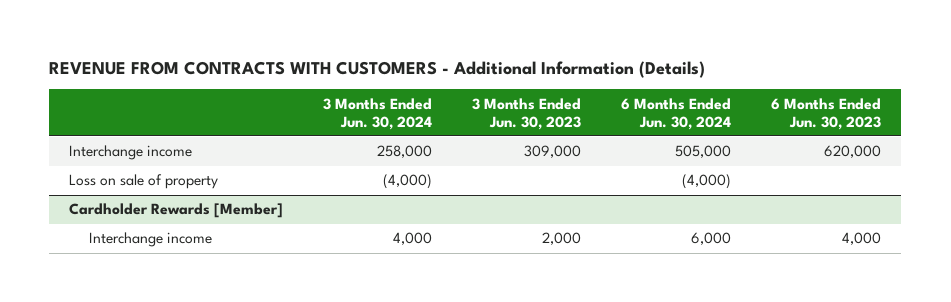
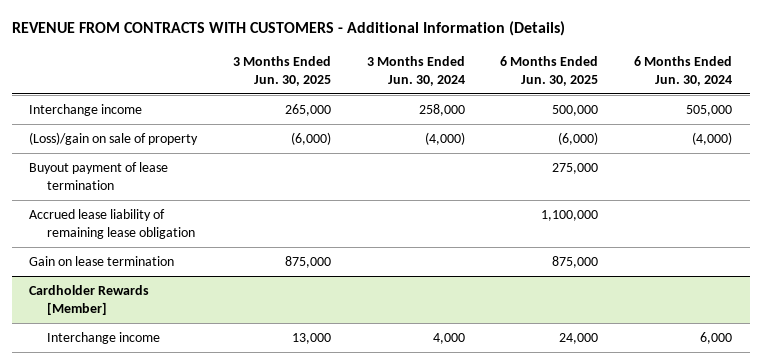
- | 3 Months Ended Jun. 30, 2024 | 3 Months Ended Jun. 30, 2023 | 6 Months Ended Jun. 30, 2024 | 6 Months Ended Jun. 30, 2023
+ | 3 Months Ended Jun. 30, 2025 | 3 Months Ended Jun. 30, 2024 | 6 Months Ended Jun. 30, 2025 | 6 Months Ended Jun. 30, 2024
- Loss on sale of property | (4,000) | | (4,000) |
+ (Loss)/gain on sale of property | (6,000) | (4,000) | (6,000) | (4,000)
+ Buyout payment of lease termination | | | 275,000 |
+ Accrued lease liability of remaining lease obligation | | | 1,100,000 |
+ Gain on lease termination | 875,000 | | 875,000 |

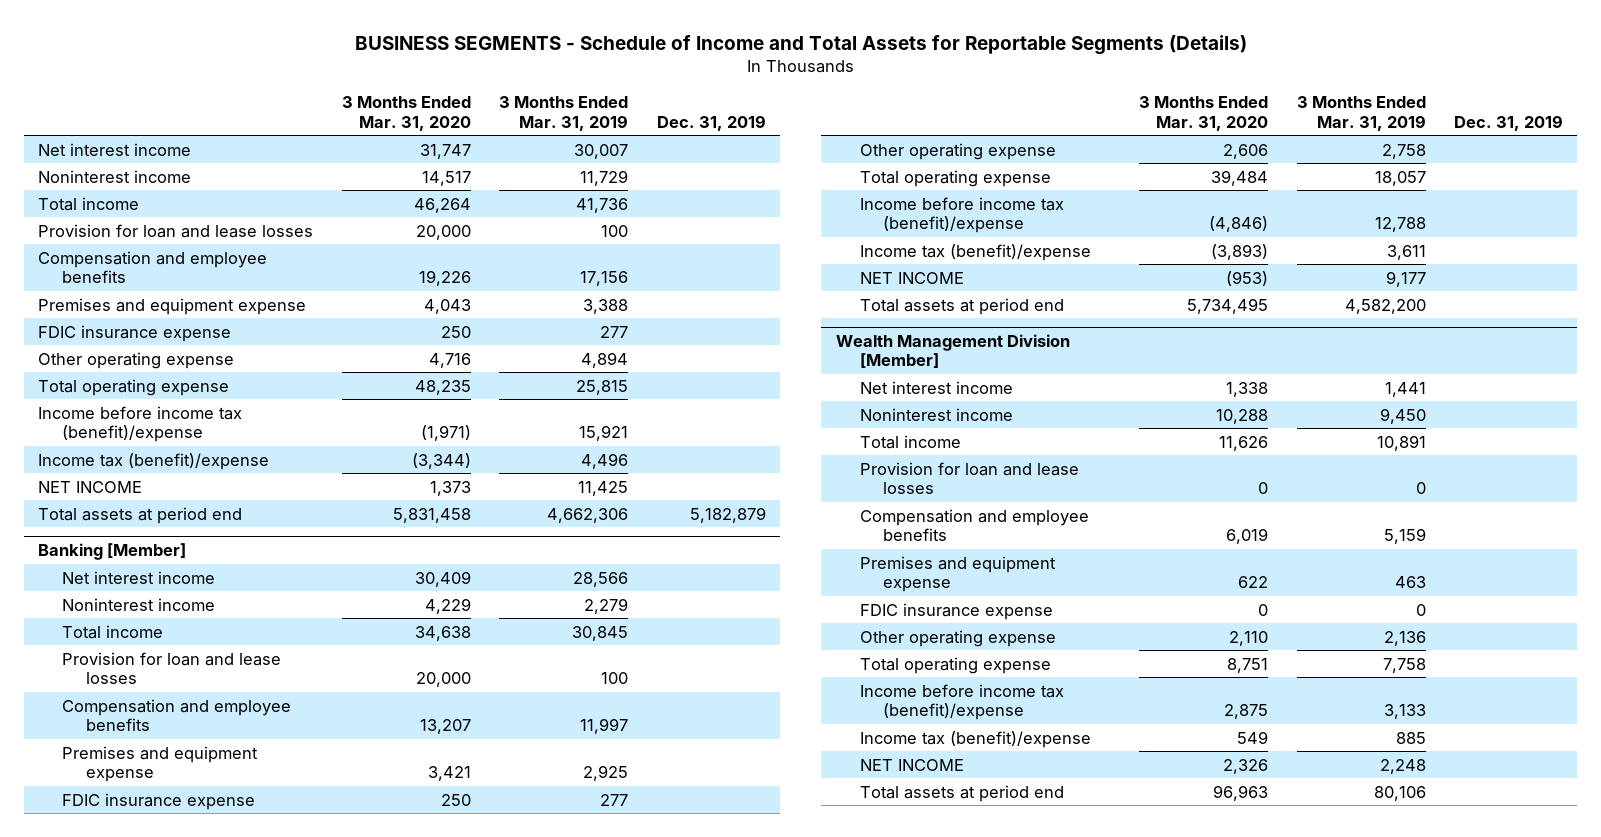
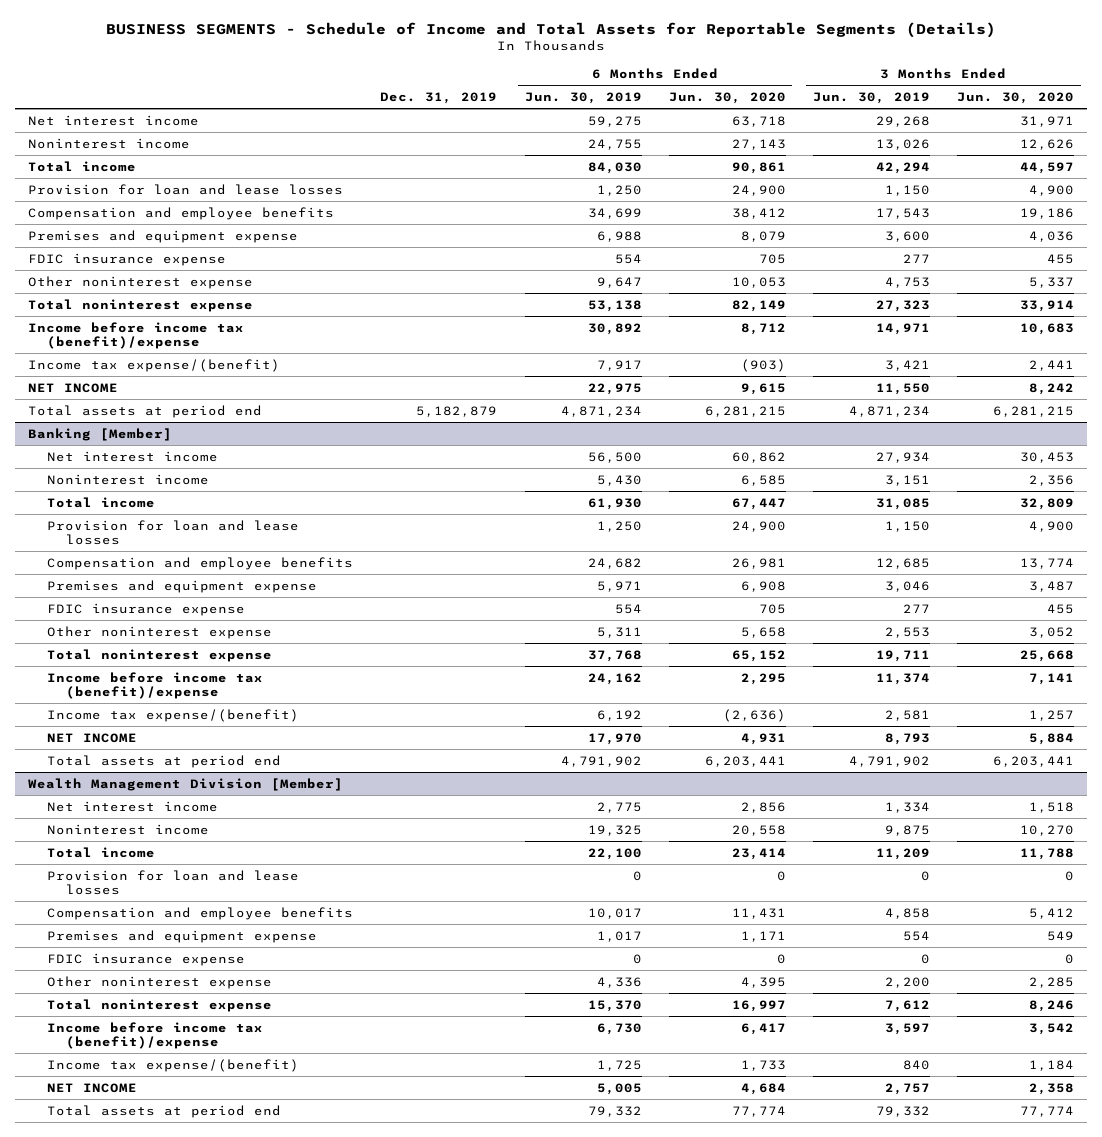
- | 3 Months Ended Mar. 31, 2020 | 3 Months Ended Mar. 31, 2019 | Dec. 31, 2019
+ | Dec. 31, 2019 | 6 Months Ended Jun. 30, 2019 | 6 Months Ended Jun. 30, 2020 | 3 Months Ended Jun. 30, 2019 | 3 Months Ended Jun. 30, 2020
- Other operating expense | 4,716 | 4,894 |
- Total operating expense | 48,235 | 25,815 |
+ Other noninterest expense | | 9,647 | 10,053 | 4,753 | 5,337
+ Total noninterest expense | | 53,138 | 82,149 | 27,323 | 33,914
- Income tax (benefit)/expense | (3,344) | 4,496 |
+ Income tax expense/(benefit) | | 7,917 | (903) | 3,421 | 2,441
@ Banking [Member]
- Other operating expense | 2,606 | 2,758 |
- Total operating expense | 39,484 | 18,057 |
+ Other noninterest expense | | 5,311 | 5,658 | 2,553 | 3,052
+ Total noninterest expense | | 37,768 | 65,152 | 19,711 | 25,668
- Income tax (benefit)/expense | (3,893) | 3,611 |
+ Income tax expense/(benefit) | | 6,192 | (2,636) | 2,581 | 1,257
@ Wealth Management Division [Member]
- Other operating expense | 2,110 | 2,136 |
- Total operating expense | 8,751 | 7,758 |
+ Other noninterest expense | | 4,336 | 4,395 | 2,200 | 2,285
+ Total noninterest expense | | 15,370 | 16,997 | 7,612 | 8,246
- Income tax (benefit)/expense | 549 | 885 |
+ Income tax expense/(benefit) | | 1,725 | 1,733 | 840 | 1,184

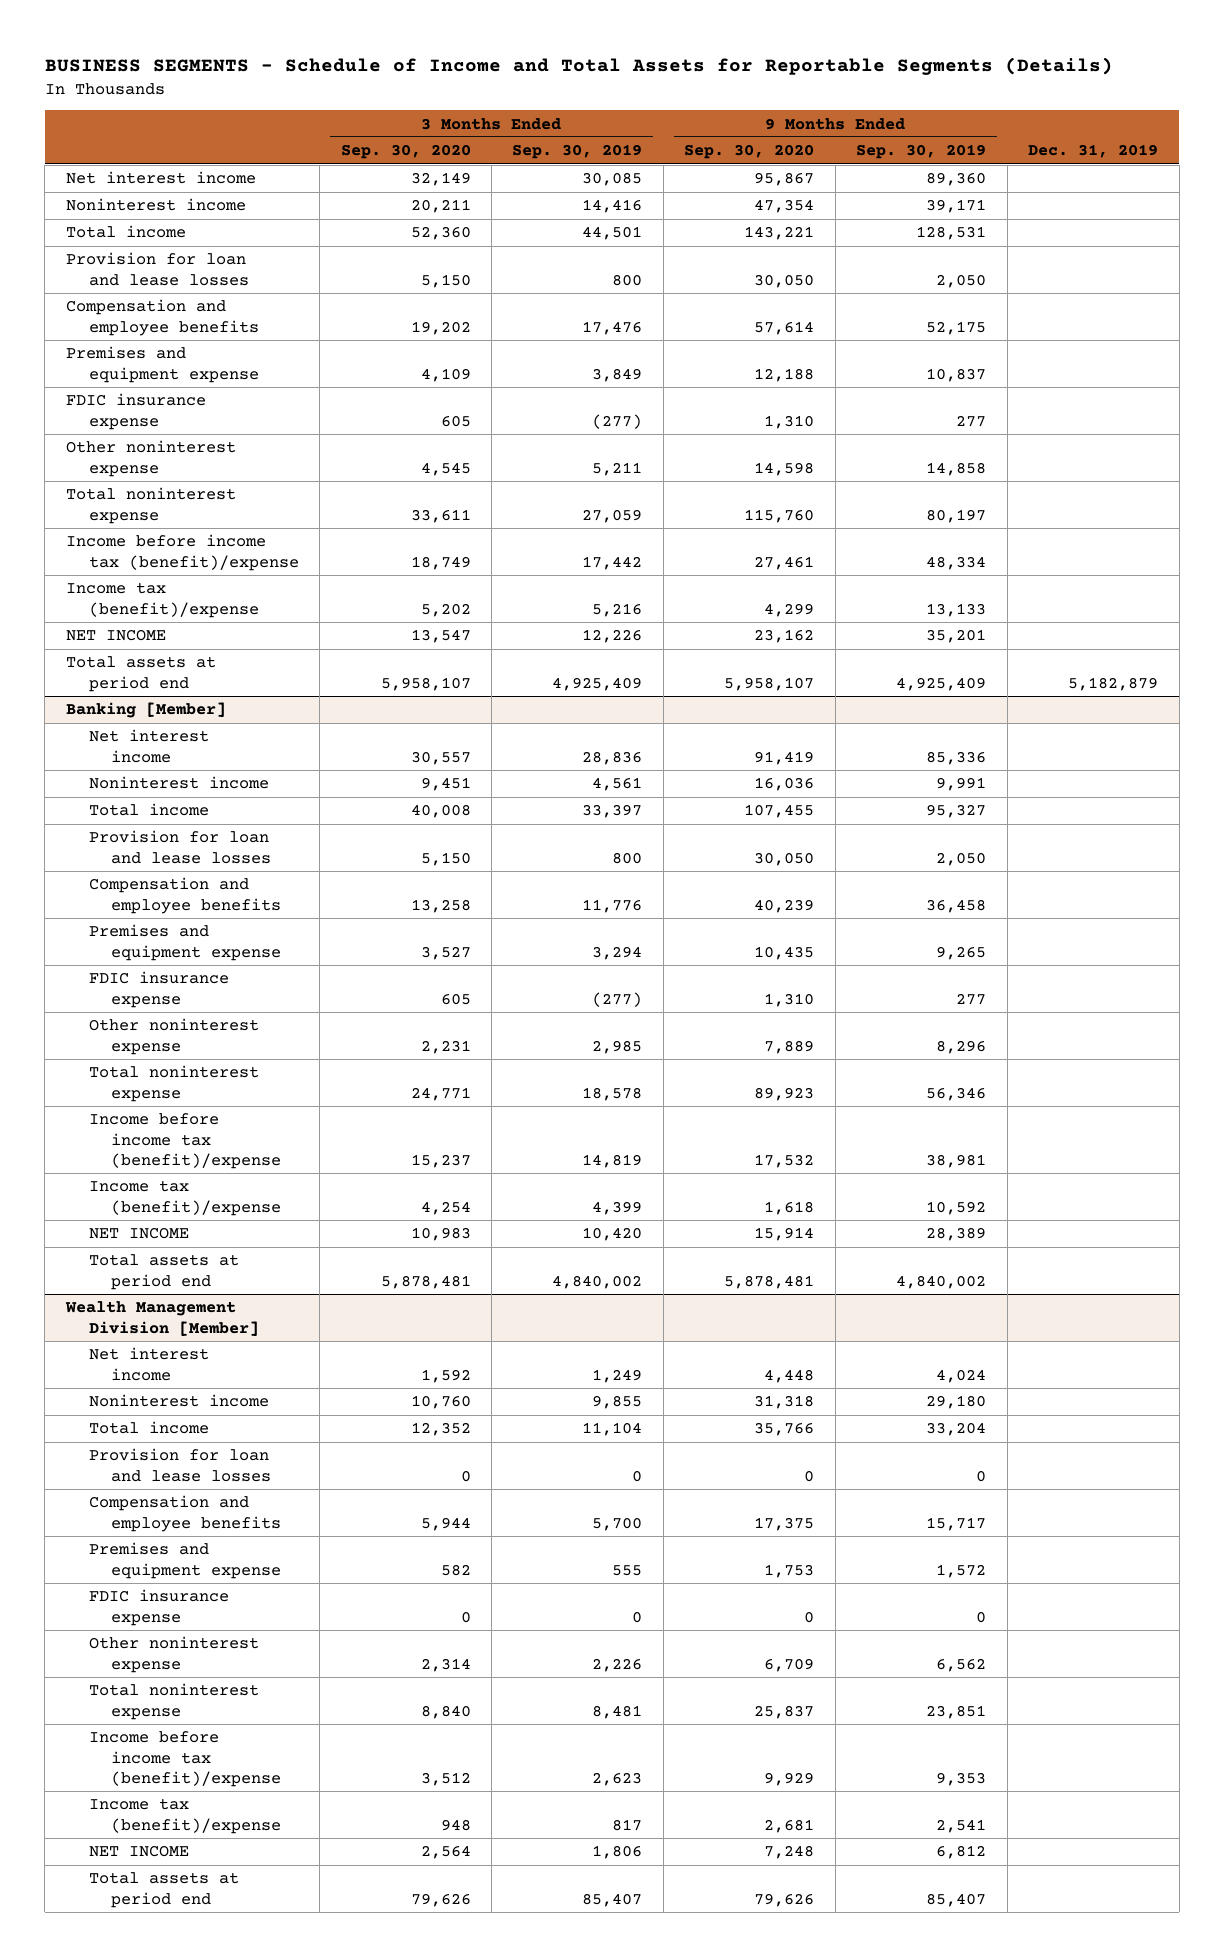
- | Dec. 31, 2019 | 6 Months Ended Jun. 30, 2019 | 6 Months Ended Jun. 30, 2020 | 3 Months Ended Jun. 30, 2019 | 3 Months Ended Jun. 30, 2020
+ | 3 Months Ended Sep. 30, 2020 | 3 Months Ended Sep. 30, 2019 | 9 Months Ended Sep. 30, 2020 | 9 Months Ended Sep. 30, 2019 | Dec. 31, 2019
- Income tax expense/(benefit) | | 7,917 | (903) | 3,421 | 2,441
+ Income tax (benefit)/expense | 5,202 | 5,216 | 4,299 | 13,133 |
@ Banking [Member]
- Income tax expense/(benefit) | | 6,192 | (2,636) | 2,581 | 1,257
+ Income tax (benefit)/expense | 4,254 | 4,399 | 1,618 | 10,592 |
@ Wealth Management Division [Member]
- Income tax expense/(benefit) | | 1,725 | 1,733 | 840 | 1,184
+ Income tax (benefit)/expense | 948 | 817 | 2,681 | 2,541 |

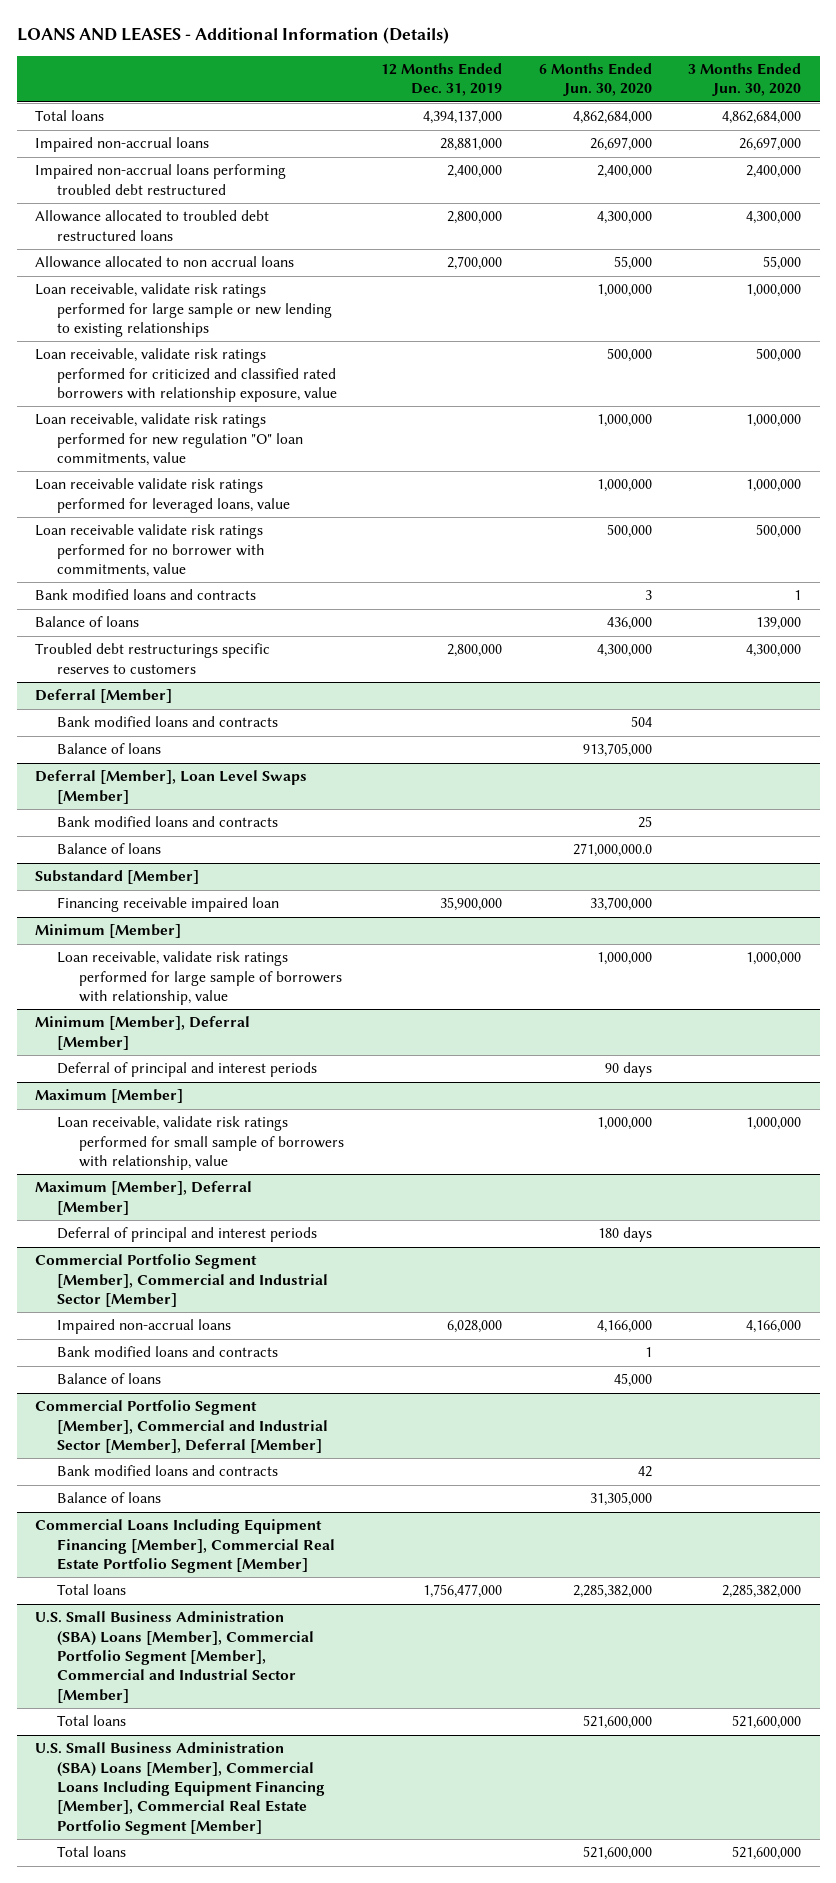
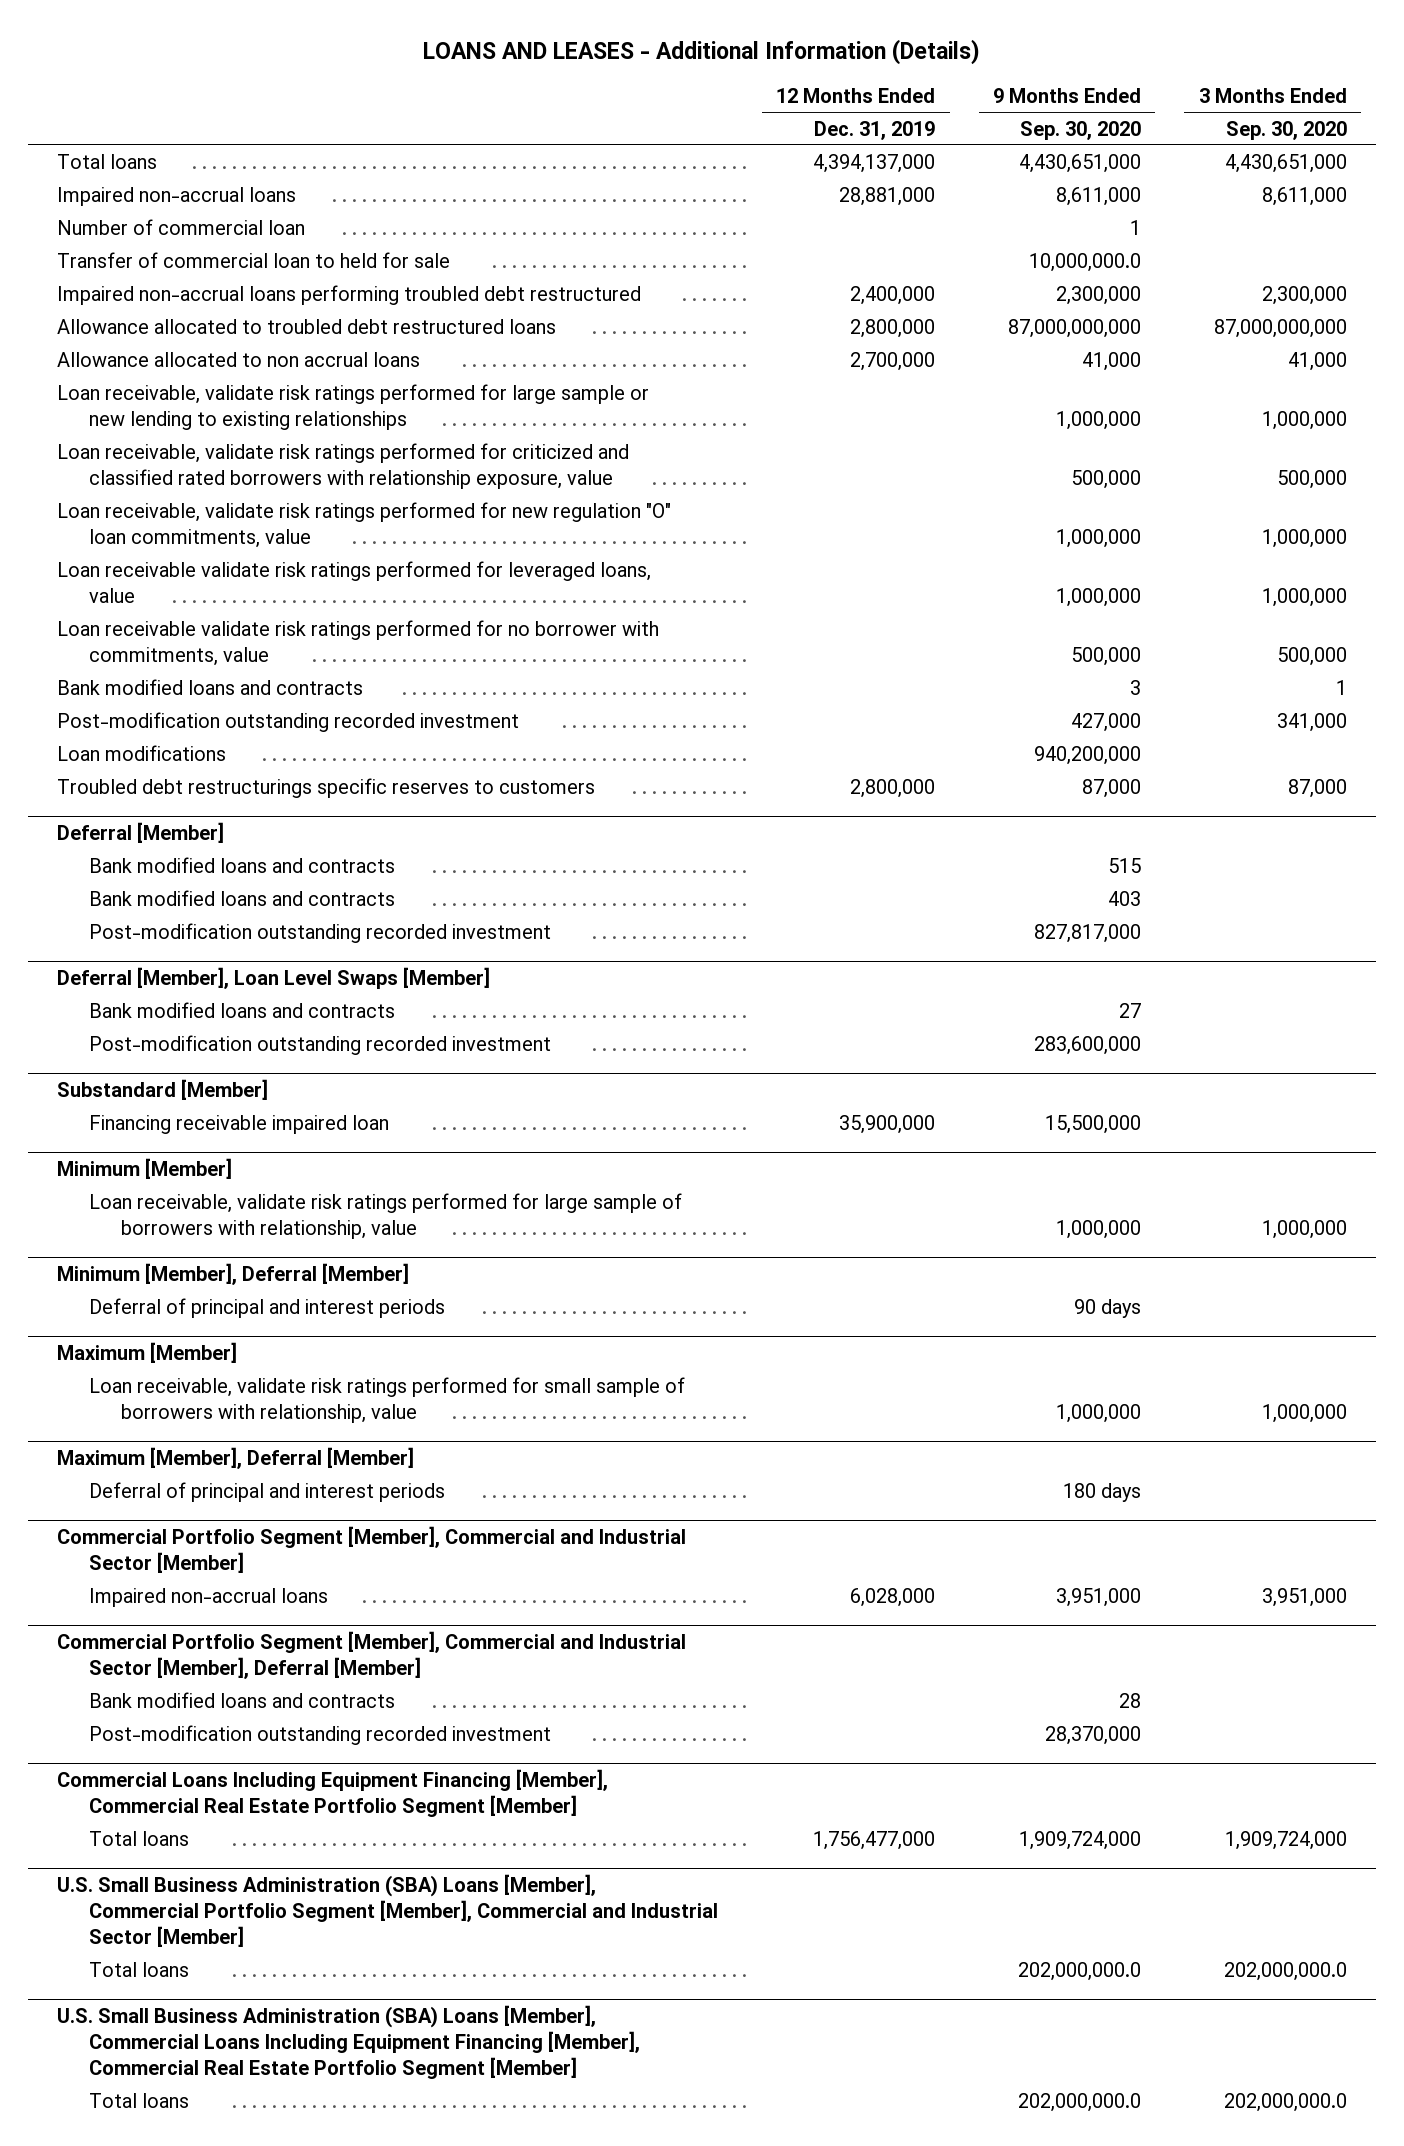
- | 12 Months Ended Dec. 31, 2019 | 6 Months Ended Jun. 30, 2020 | 3 Months Ended Jun. 30, 2020
+ | 12 Months Ended Dec. 31, 2019 | 9 Months Ended Sep. 30, 2020 | 3 Months Ended Sep. 30, 2020
+ Number of commercial loan | | 1 |
+ Transfer of commercial loan to held for sale | | 10,000,000.0 |
- Balance of loans | | 436,000 | 139,000
+ Post-modification outstanding recorded investment | | 427,000 | 341,000
+ Loan modifications | | 940,200,000 |
@ Deferral [Member]
- Balance of loans | | 913,705,000 |
+ Bank modified loans and contracts | | 403 |
+ Post-modification outstanding recorded investment | | 827,817,000 |
@ Deferral [Member], Loan Level Swaps [Member]
- Balance of loans | | 271,000,000.0 |
+ Post-modification outstanding recorded investment | | 283,600,000 |
@ Commercial Portfolio Segment [Member], Commercial and Industrial Sector [Member]
- Bank modified loans and contracts | | 1 |
- Balance of loans | | 45,000 |
@ Commercial Portfolio Segment [Member], Commercial and Industrial Sector [Member], Deferral [Member]
- Balance of loans | | 31,305,000 |
+ Post-modification outstanding recorded investment | | 28,370,000 |

